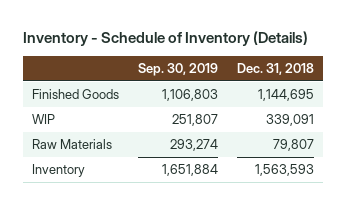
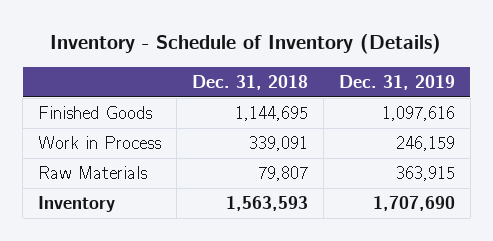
- | Sep. 30, 2019 | Dec. 31, 2018
+ | Dec. 31, 2018 | Dec. 31, 2019
- WIP | 251,807 | 339,091
+ Work in Process | 339,091 | 246,159

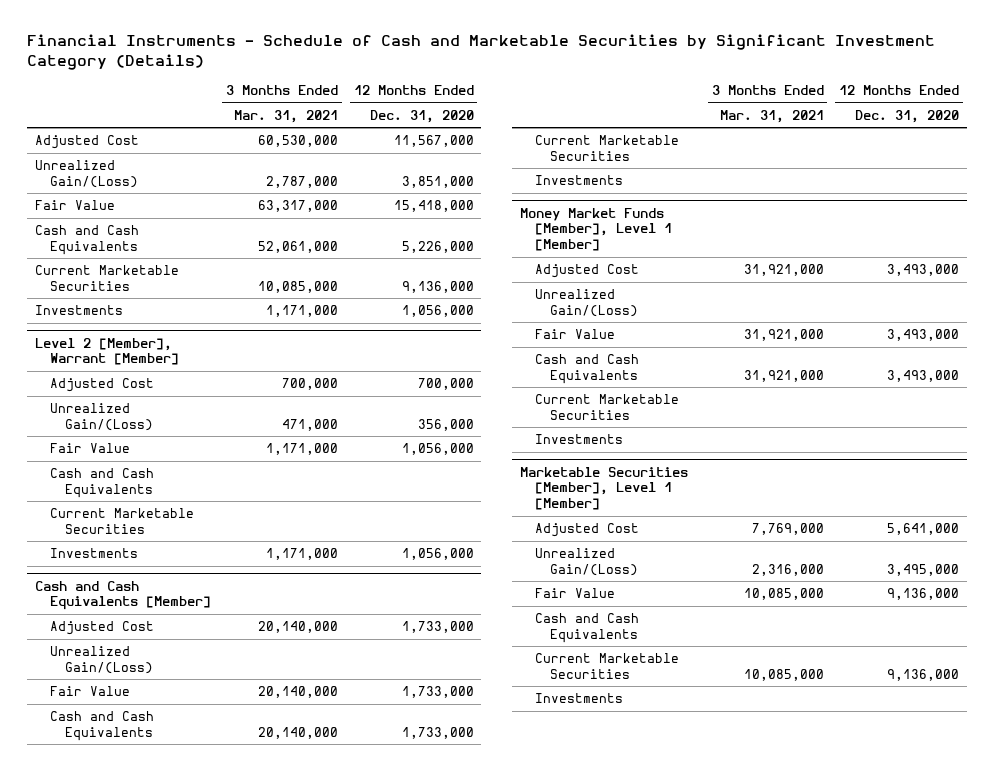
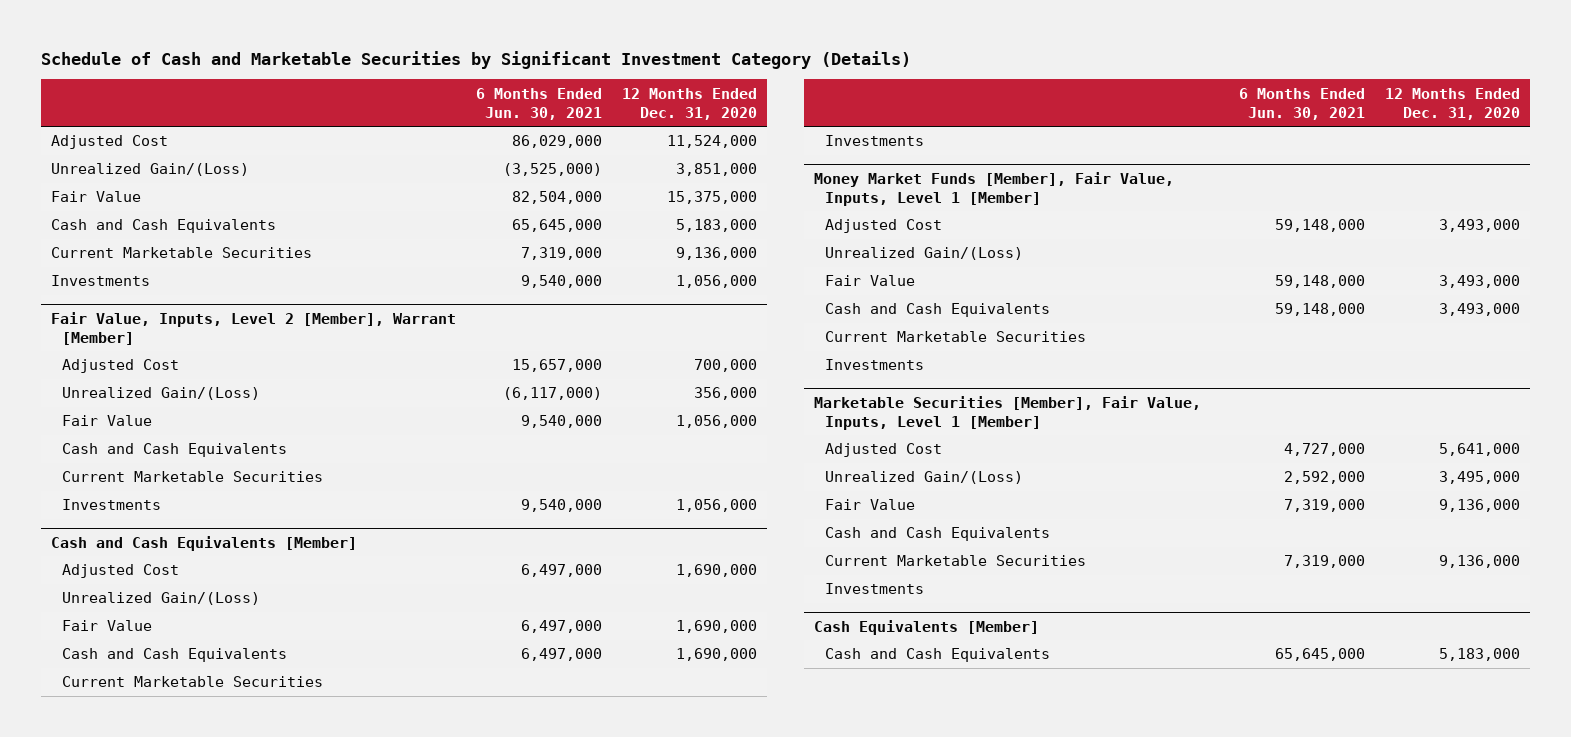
- Financial Instruments - Schedule of Cash and Marketable Securities by Significant Investment Category (Details)
+ Schedule of Cash and Marketable Securities by Significant Investment Category (Details)
- | 3 Months Ended Mar. 31, 2021 | 12 Months Ended Dec. 31, 2020
+ | 6 Months Ended Jun. 30, 2021 | 12 Months Ended Dec. 31, 2020
- Adjusted Cost | 60,530,000 | 11,567,000
+ Adjusted Cost | 86,029,000 | 11,524,000
- Fair Value | 63,317,000 | 15,418,000
- Cash and Cash Equivalents | 52,061,000 | 5,226,000
+ Fair Value | 82,504,000 | 15,375,000
+ Cash and Cash Equivalents | 65,645,000 | 5,183,000
- Level 2 [Member], Warrant [Member]
+ Fair Value, Inputs, Level 2 [Member], Warrant [Member]
@ Cash and Cash Equivalents [Member]
- Adjusted Cost | 20,140,000 | 1,733,000
+ Adjusted Cost | 6,497,000 | 1,690,000
- Fair Value | 20,140,000 | 1,733,000
- Cash and Cash Equivalents | 20,140,000 | 1,733,000
+ Fair Value | 6,497,000 | 1,690,000
+ Cash and Cash Equivalents | 6,497,000 | 1,690,000
- Money Market Funds [Member], Level 1 [Member]
+ Money Market Funds [Member], Fair Value, Inputs, Level 1 [Member]
- Marketable Securities [Member], Level 1 [Member]
+ Marketable Securities [Member], Fair Value, Inputs, Level 1 [Member]
+ Cash Equivalents [Member]
+ Cash and Cash Equivalents | 65,645,000 | 5,183,000

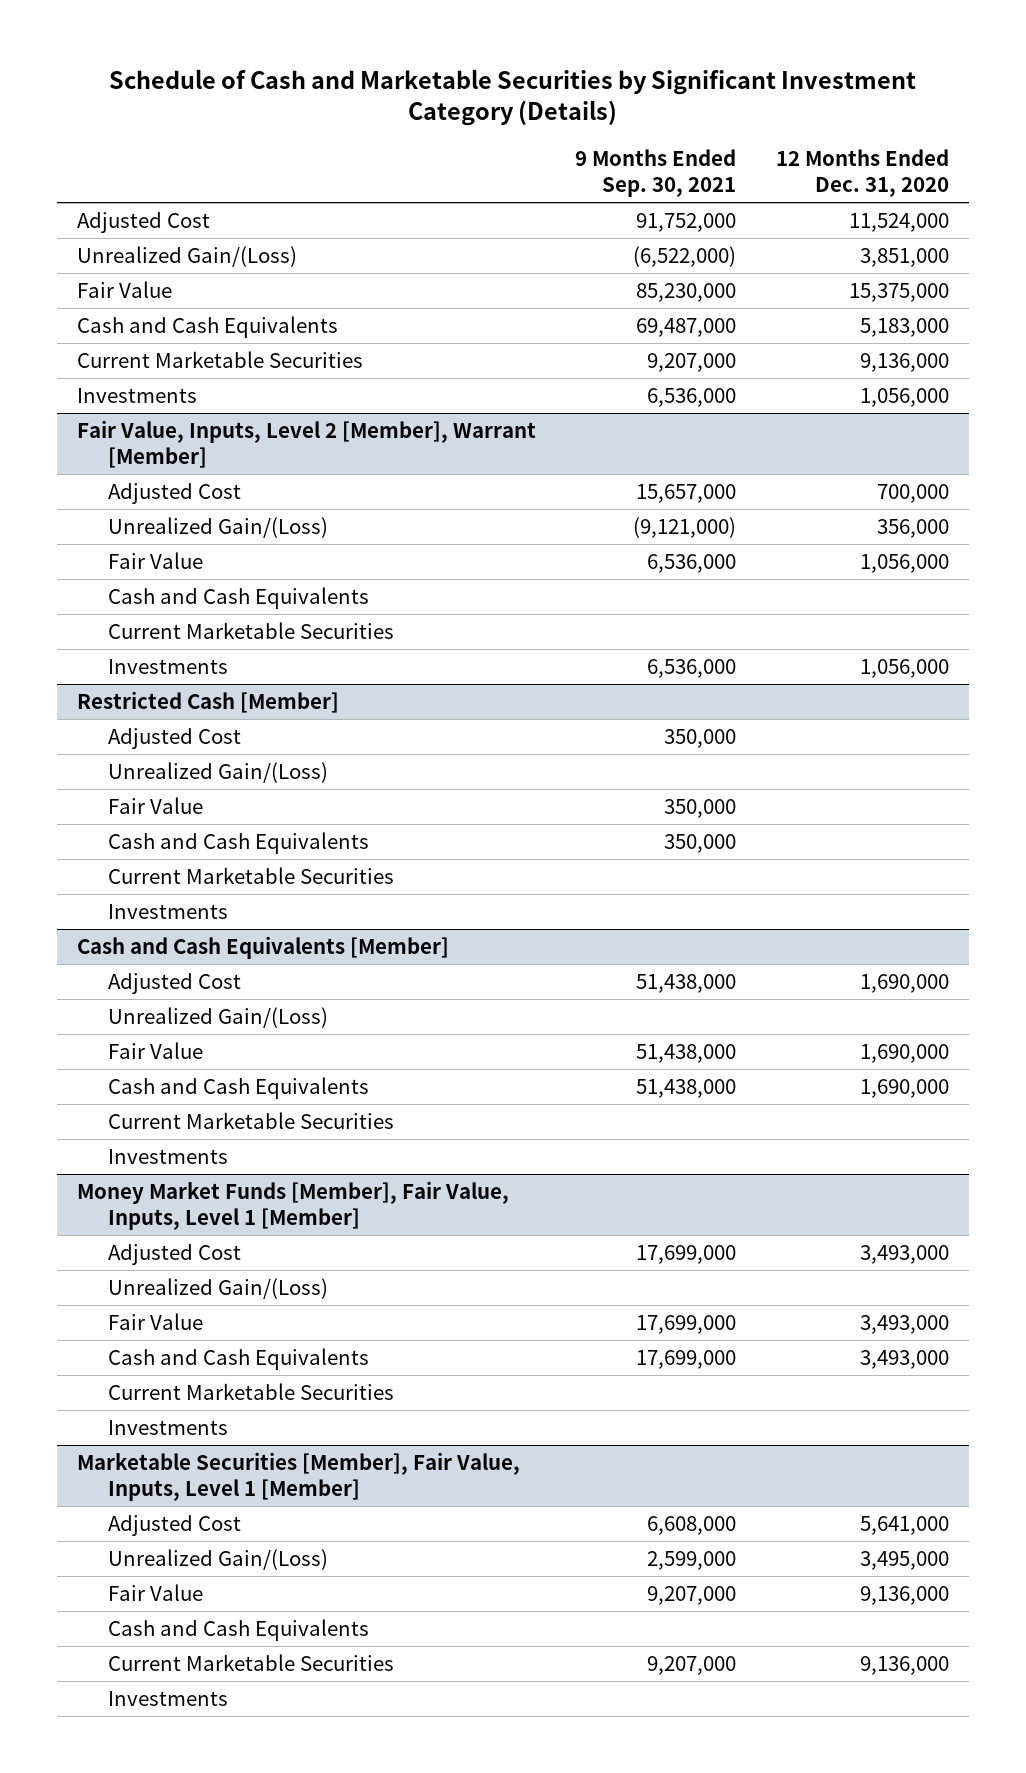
- | 6 Months Ended Jun. 30, 2021 | 12 Months Ended Dec. 31, 2020
+ | 9 Months Ended Sep. 30, 2021 | 12 Months Ended Dec. 31, 2020
+ Restricted Cash [Member]
+ Adjusted Cost | 350,000 |
+ Unrealized Gain/(Loss)
+ Fair Value | 350,000 |
+ Cash and Cash Equivalents | 350,000 |
+ Current Marketable Securities
+ Investments
- Cash Equivalents [Member]
- Cash and Cash Equivalents | 65,645,000 | 5,183,000

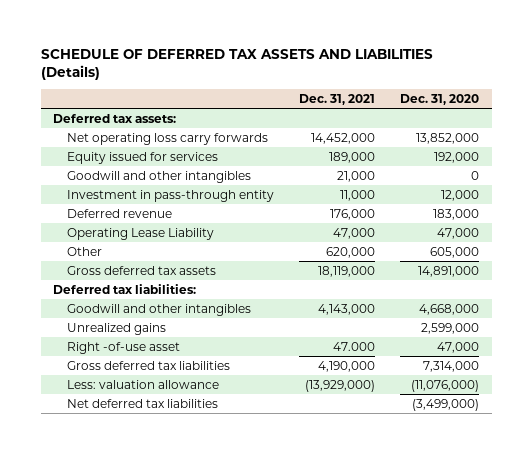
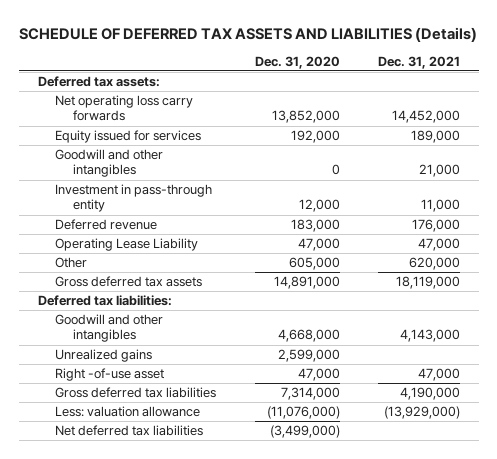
- | Dec. 31, 2021 | Dec. 31, 2020
+ | Dec. 31, 2020 | Dec. 31, 2021
- Right -of-use asset | 47.000 | 47,000
+ Right -of-use asset | 47,000 | 47,000

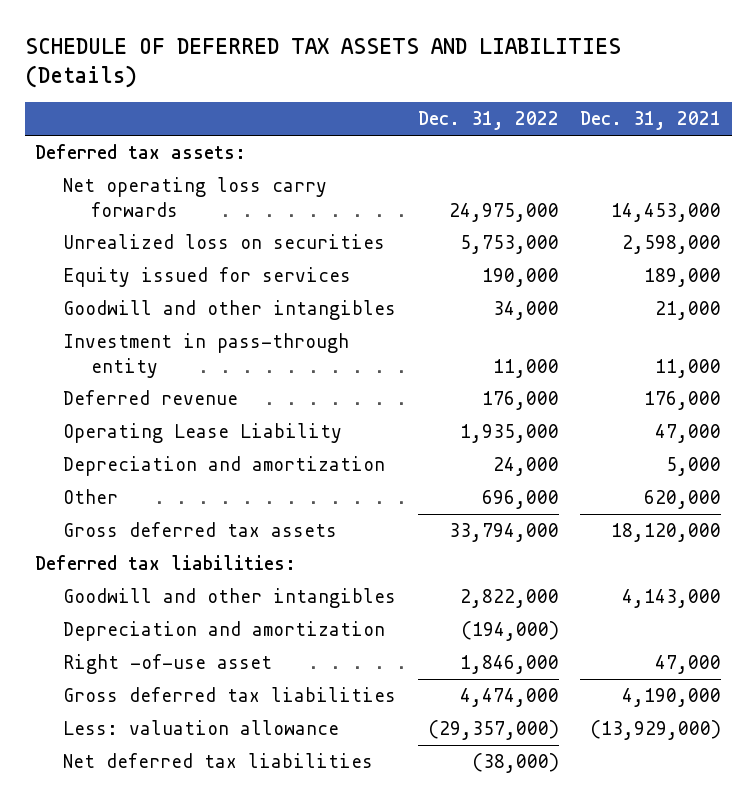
- | Dec. 31, 2020 | Dec. 31, 2021
+ | Dec. 31, 2022 | Dec. 31, 2021
- Net operating loss carry forwards | 13,852,000 | 14,452,000
+ Net operating loss carry forwards | 24,975,000 | 14,453,000
+ Unrealized loss on securities | 5,753,000 | 2,598,000
+ Depreciation and amortization | 24,000 | 5,000
- Gross deferred tax assets | 14,891,000 | 18,119,000
+ Gross deferred tax assets | 33,794,000 | 18,120,000
- Unrealized gains | 2,599,000 |
+ Depreciation and amortization | (194,000) |

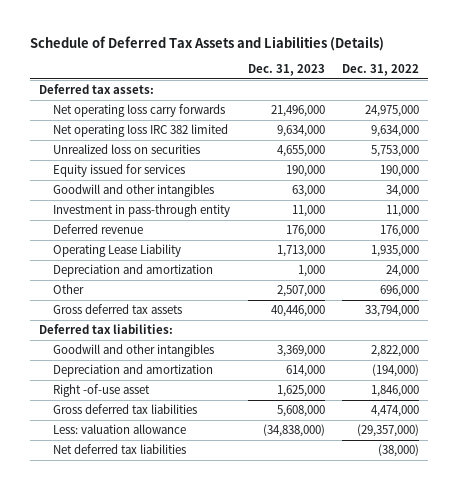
- SCHEDULE OF DEFERRED TAX ASSETS AND LIABILITIES (Details)
+ Schedule of Deferred Tax Assets and Liabilities (Details)
- | Dec. 31, 2022 | Dec. 31, 2021
+ | Dec. 31, 2023 | Dec. 31, 2022
+ Net operating loss IRC 382 limited | 9,634,000 | 9,634,000

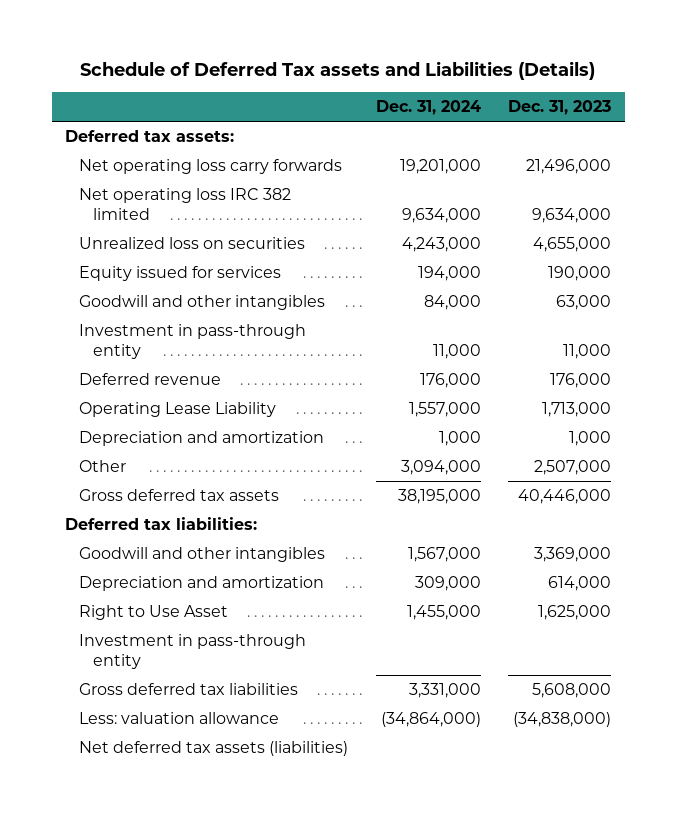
- Schedule of Deferred Tax Assets and Liabilities (Details)
+ Schedule of Deferred Tax assets and Liabilities (Details)
- | Dec. 31, 2023 | Dec. 31, 2022
+ | Dec. 31, 2024 | Dec. 31, 2023
- Right -of-use asset | 1,625,000 | 1,846,000
+ Right to Use Asset | 1,455,000 | 1,625,000
+ Investment in pass-through entity
- Net deferred tax liabilities | | (38,000)
+ Net deferred tax assets (liabilities)

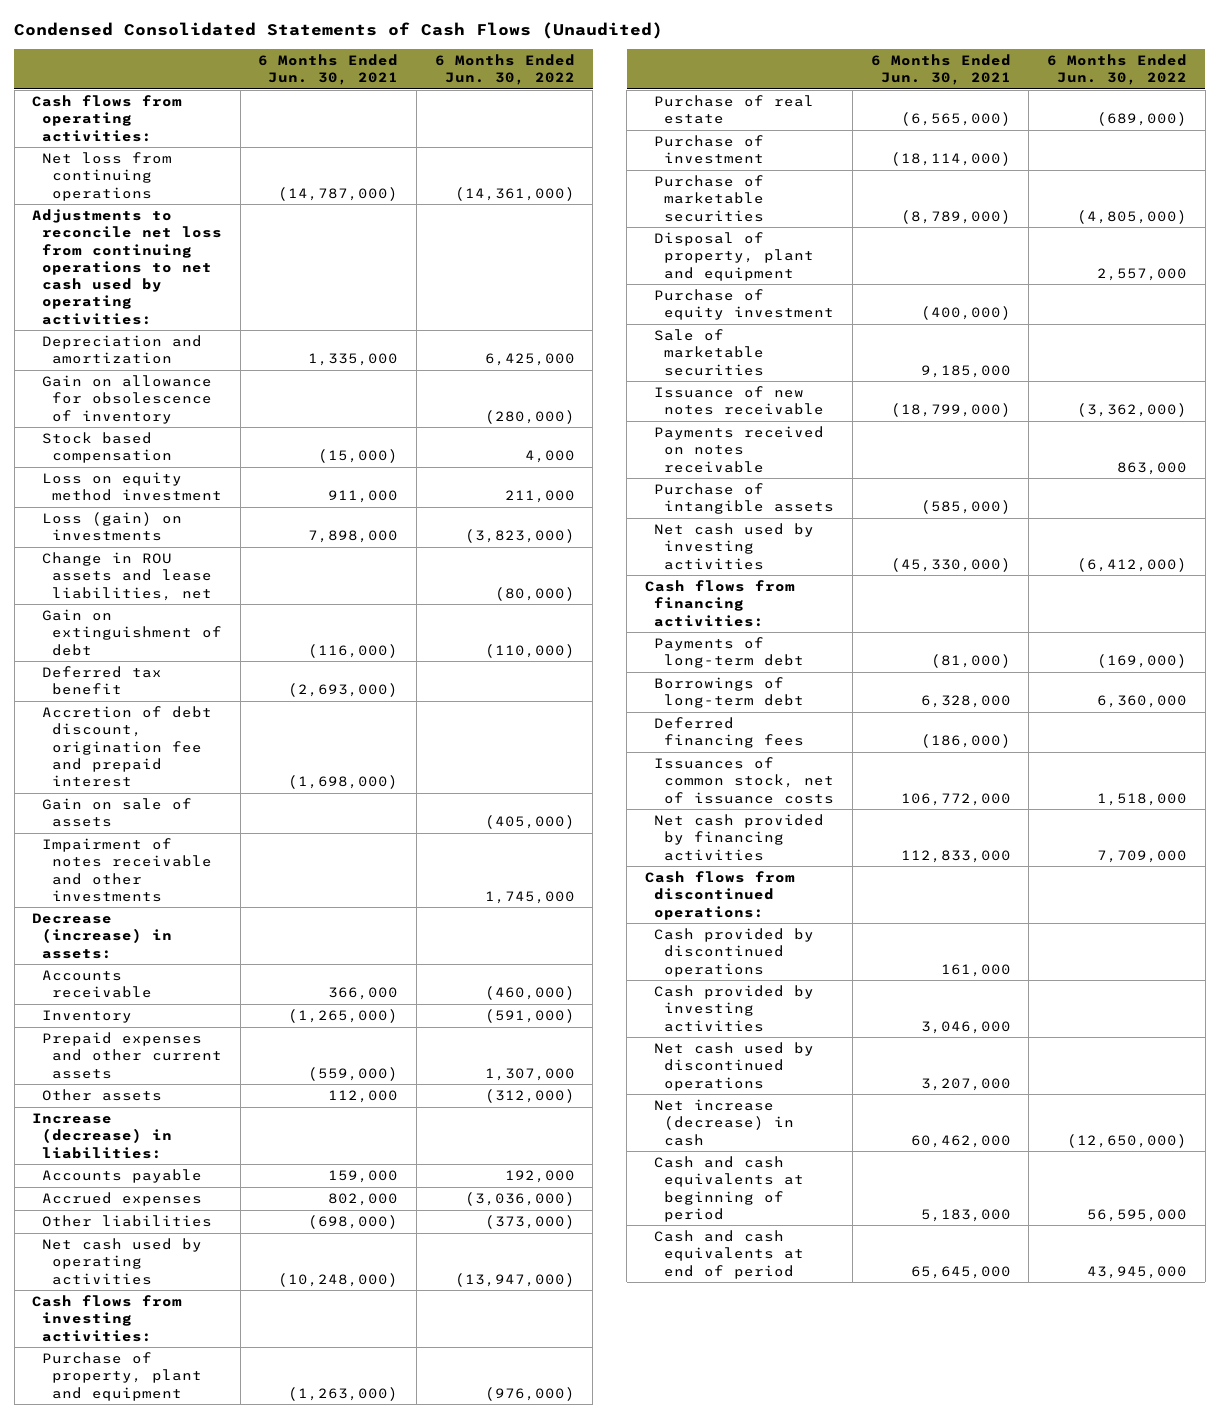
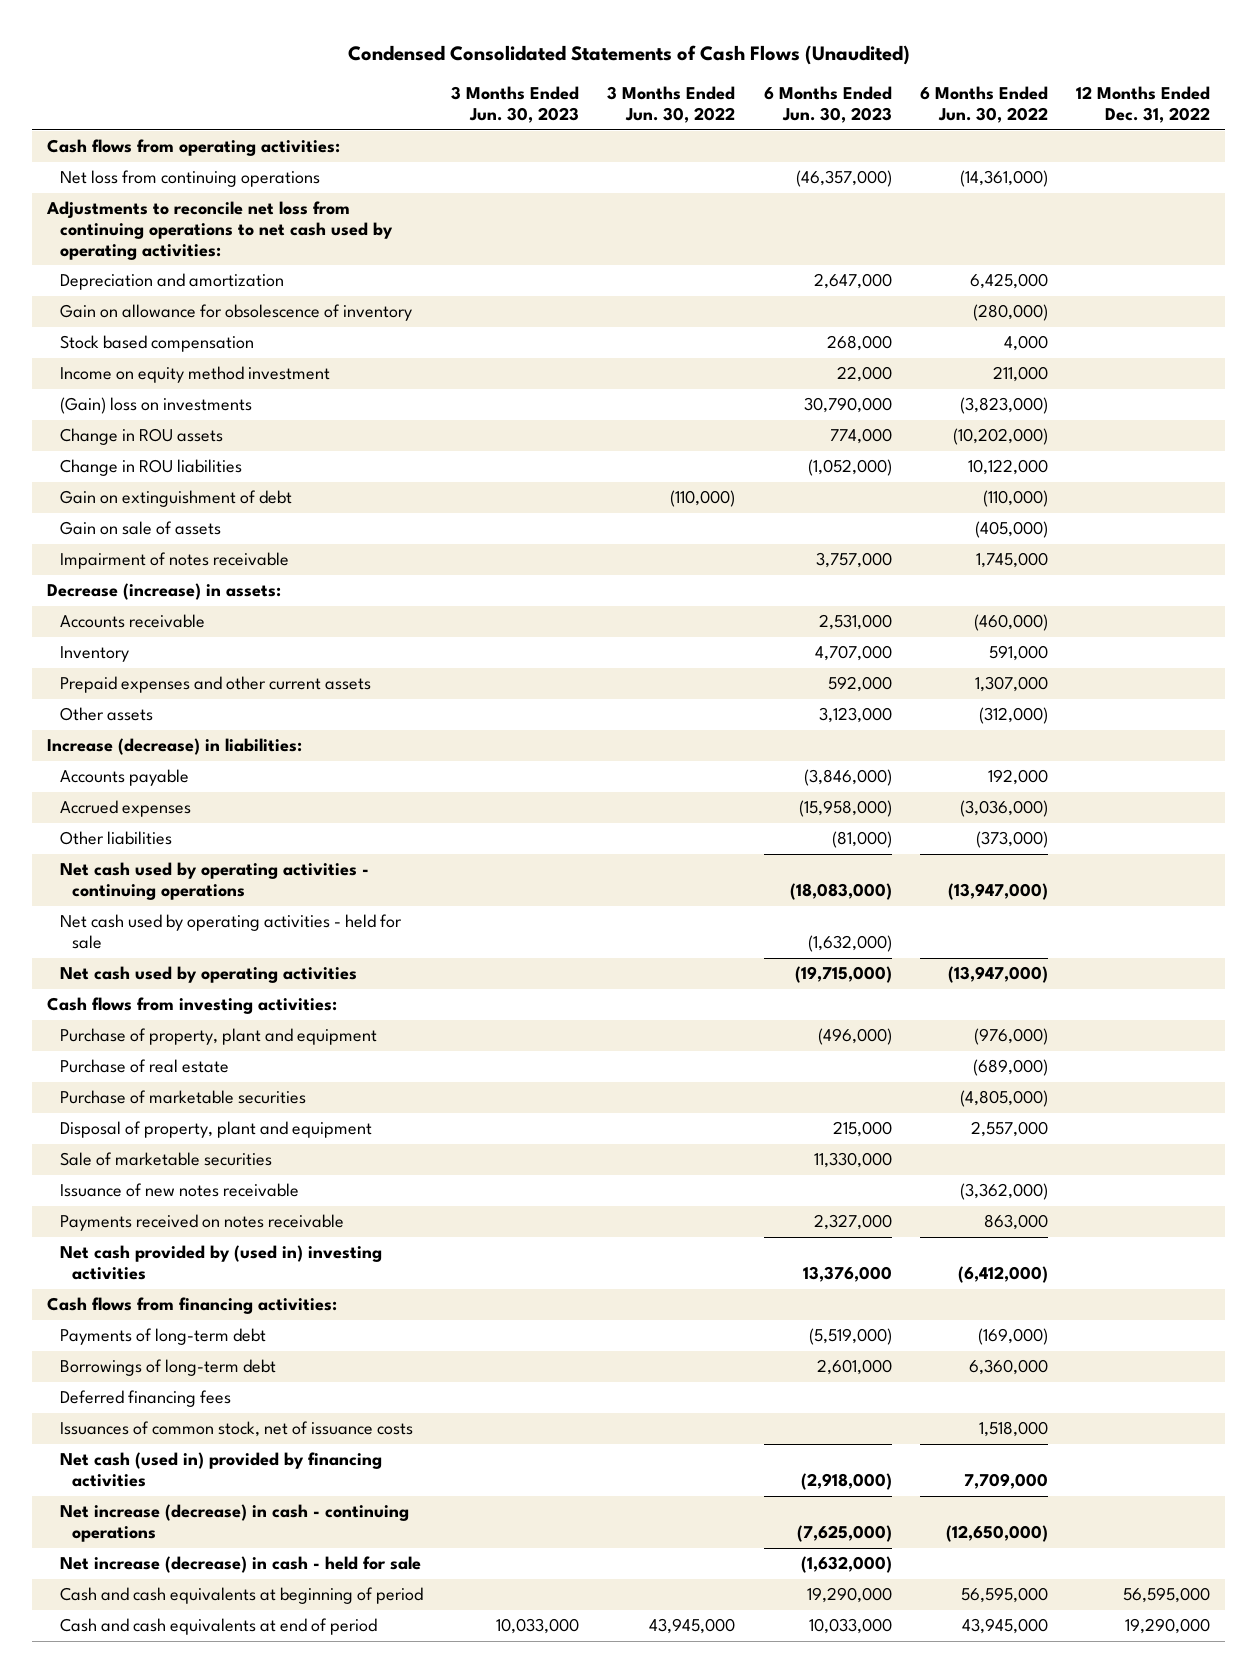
- | 6 Months Ended Jun. 30, 2021 | 6 Months Ended Jun. 30, 2022
+ | 3 Months Ended Jun. 30, 2023 | 3 Months Ended Jun. 30, 2022 | 6 Months Ended Jun. 30, 2023 | 6 Months Ended Jun. 30, 2022 | 12 Months Ended Dec. 31, 2022
- Loss on equity method investment | 911,000 | 211,000
- Loss (gain) on investments | 7,898,000 | (3,823,000)
- Change in ROU assets and lease liabilities, net | | (80,000)
+ Income on equity method investment | | | 22,000 | 211,000 |
+ (Gain) loss on investments | | | 30,790,000 | (3,823,000) |
+ Change in ROU assets | | | 774,000 | (10,202,000) |
+ Change in ROU liabilities | | | (1,052,000) | 10,122,000 |
- Deferred tax benefit | (2,693,000) |
- Accretion of debt discount, origination fee and prepaid interest | (1,698,000) |
- Impairment of notes receivable and other investments | | 1,745,000
+ Impairment of notes receivable | | | 3,757,000 | 1,745,000 |
- Inventory | (1,265,000) | (591,000)
+ Inventory | | | 4,707,000 | 591,000 |
+ Net cash used by operating activities - continuing operations | | | (18,083,000) | (13,947,000) |
+ Net cash used by operating activities - held for sale | | | (1,632,000) | |
- Purchase of investment | (18,114,000) |
- Purchase of equity investment | (400,000) |
- Purchase of intangible assets | (585,000) |
- Net cash used by investing activities | (45,330,000) | (6,412,000)
+ Net cash provided by (used in) investing activities | | | 13,376,000 | (6,412,000) |
- Net cash provided by financing activities | 112,833,000 | 7,709,000
- Cash flows from discontinued operations:
- Cash provided by discontinued operations | 161,000 |
- Cash provided by investing activities | 3,046,000 |
- Net cash used by discontinued operations | 3,207,000 |
- Net increase (decrease) in cash | 60,462,000 | (12,650,000)
+ Net cash (used in) provided by financing activities | | | (2,918,000) | 7,709,000 |
+ Net increase (decrease) in cash - continuing operations | | | (7,625,000) | (12,650,000) |
+ Net increase (decrease) in cash - held for sale | | | (1,632,000) | |

